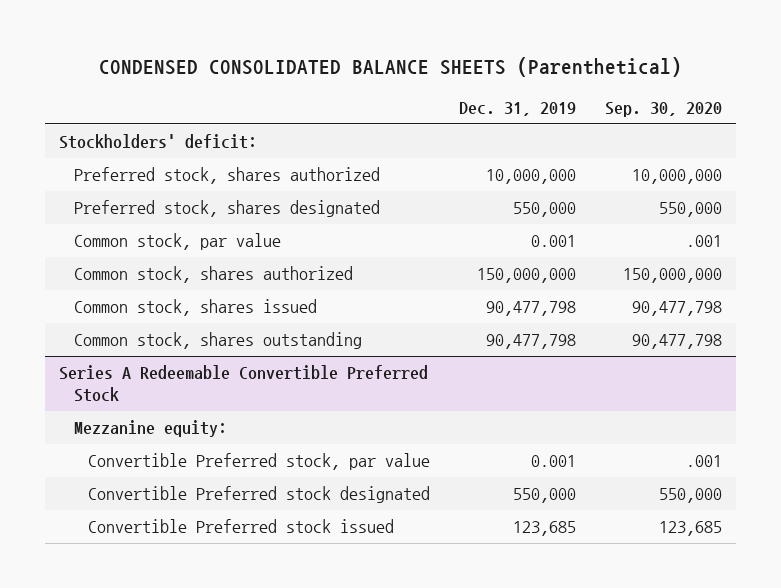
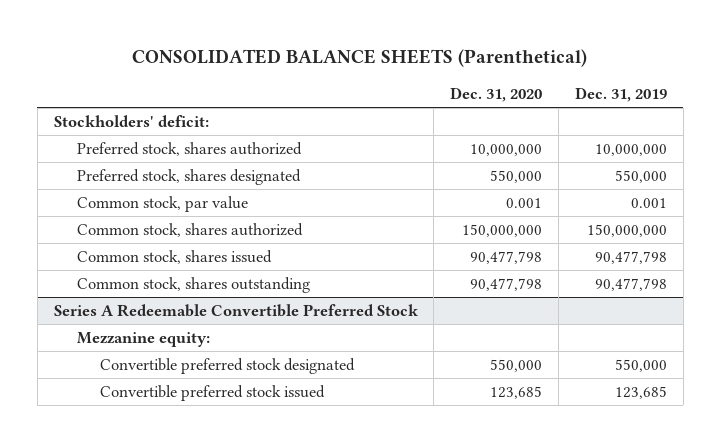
- CONDENSED CONSOLIDATED BALANCE SHEETS (Parenthetical)
+ CONSOLIDATED BALANCE SHEETS (Parenthetical)
- | Dec. 31, 2019 | Sep. 30, 2020
+ | Dec. 31, 2020 | Dec. 31, 2019
@ Series A Redeemable Convertible Preferred Stock
- Convertible Preferred stock, par value | 0.001 | .001
- Convertible Preferred stock designated | 550,000 | 550,000
- Convertible Preferred stock issued | 123,685 | 123,685
+ Convertible preferred stock designated | 550,000 | 550,000
+ Convertible preferred stock issued | 123,685 | 123,685

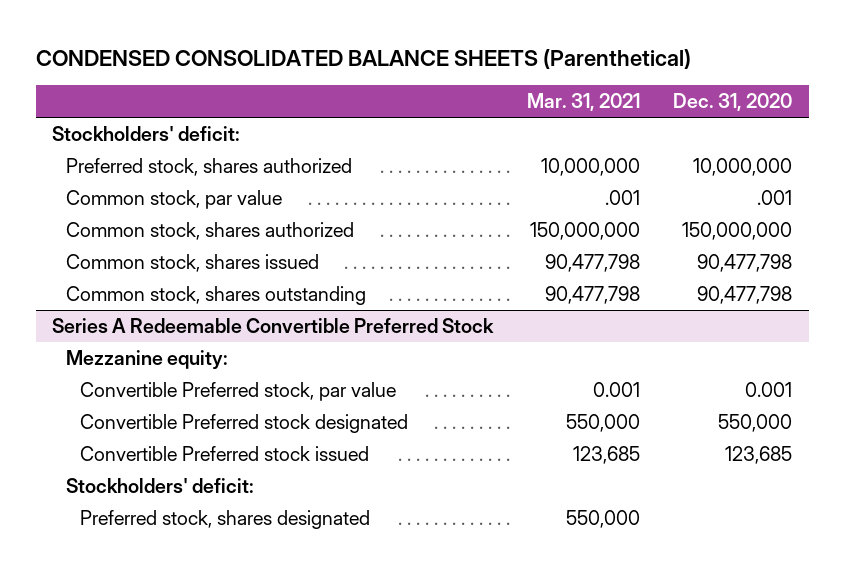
- CONSOLIDATED BALANCE SHEETS (Parenthetical)
+ CONDENSED CONSOLIDATED BALANCE SHEETS (Parenthetical)
- | Dec. 31, 2020 | Dec. 31, 2019
+ | Mar. 31, 2021 | Dec. 31, 2020
- Preferred stock, shares designated | 550,000 | 550,000
- Common stock, par value | 0.001 | 0.001
+ Common stock, par value | .001 | .001
@ Series A Redeemable Convertible Preferred Stock
- Convertible preferred stock designated | 550,000 | 550,000
- Convertible preferred stock issued | 123,685 | 123,685
+ Convertible Preferred stock, par value | 0.001 | 0.001
+ Convertible Preferred stock designated | 550,000 | 550,000
+ Convertible Preferred stock issued | 123,685 | 123,685
+ Stockholders' deficit:
+ Preferred stock, shares designated | 550,000 |

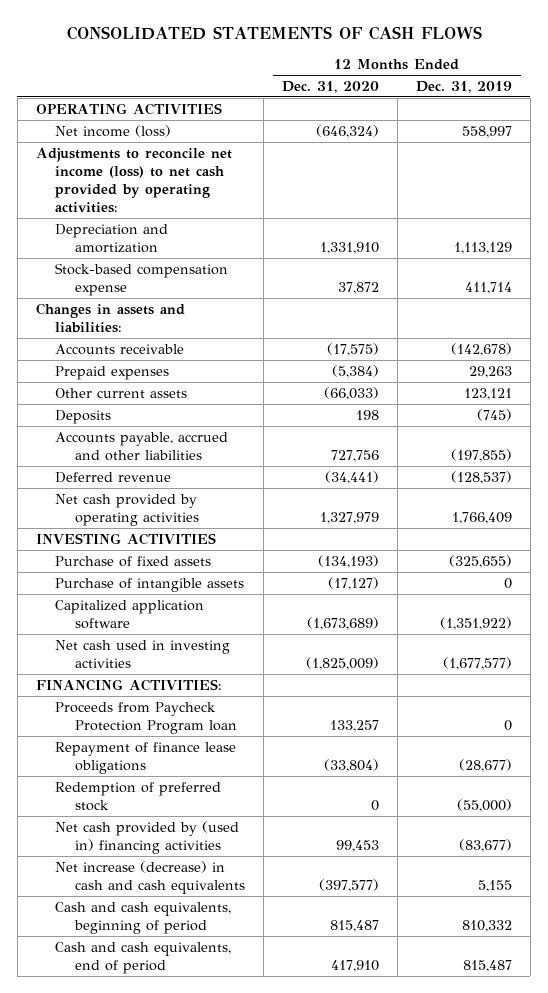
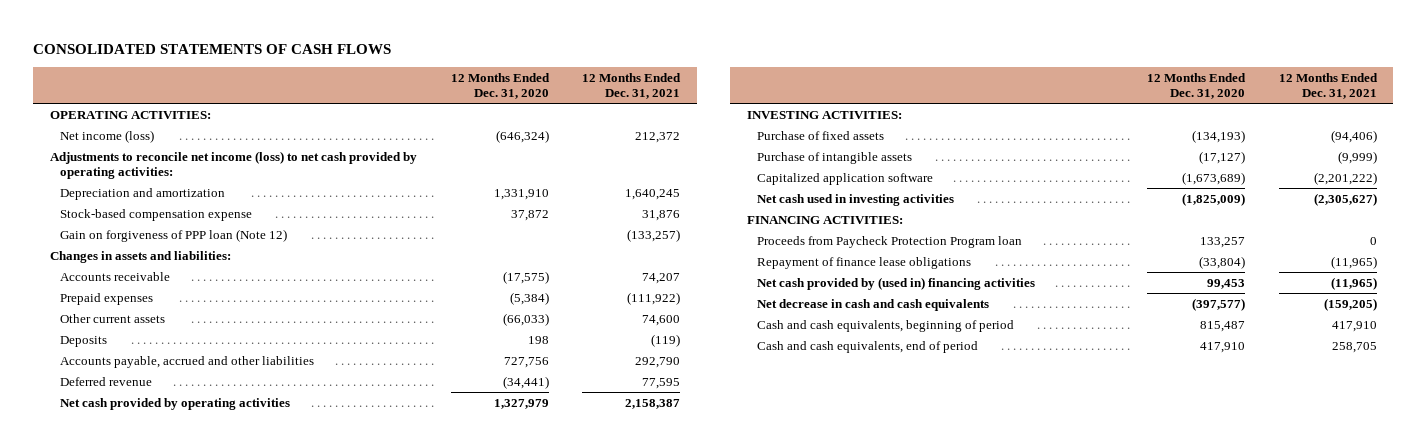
- | 12 Months Ended Dec. 31, 2020 | 12 Months Ended Dec. 31, 2019
+ | 12 Months Ended Dec. 31, 2020 | 12 Months Ended Dec. 31, 2021
- OPERATING ACTIVITIES
+ OPERATING ACTIVITIES:
+ Gain on forgiveness of PPP loan (Note 12) | | (133,257)
- INVESTING ACTIVITIES
+ INVESTING ACTIVITIES:
- Redemption of preferred stock | 0 | (55,000)
- Net increase (decrease) in cash and cash equivalents | (397,577) | 5,155
+ Net decrease in cash and cash equivalents | (397,577) | (159,205)

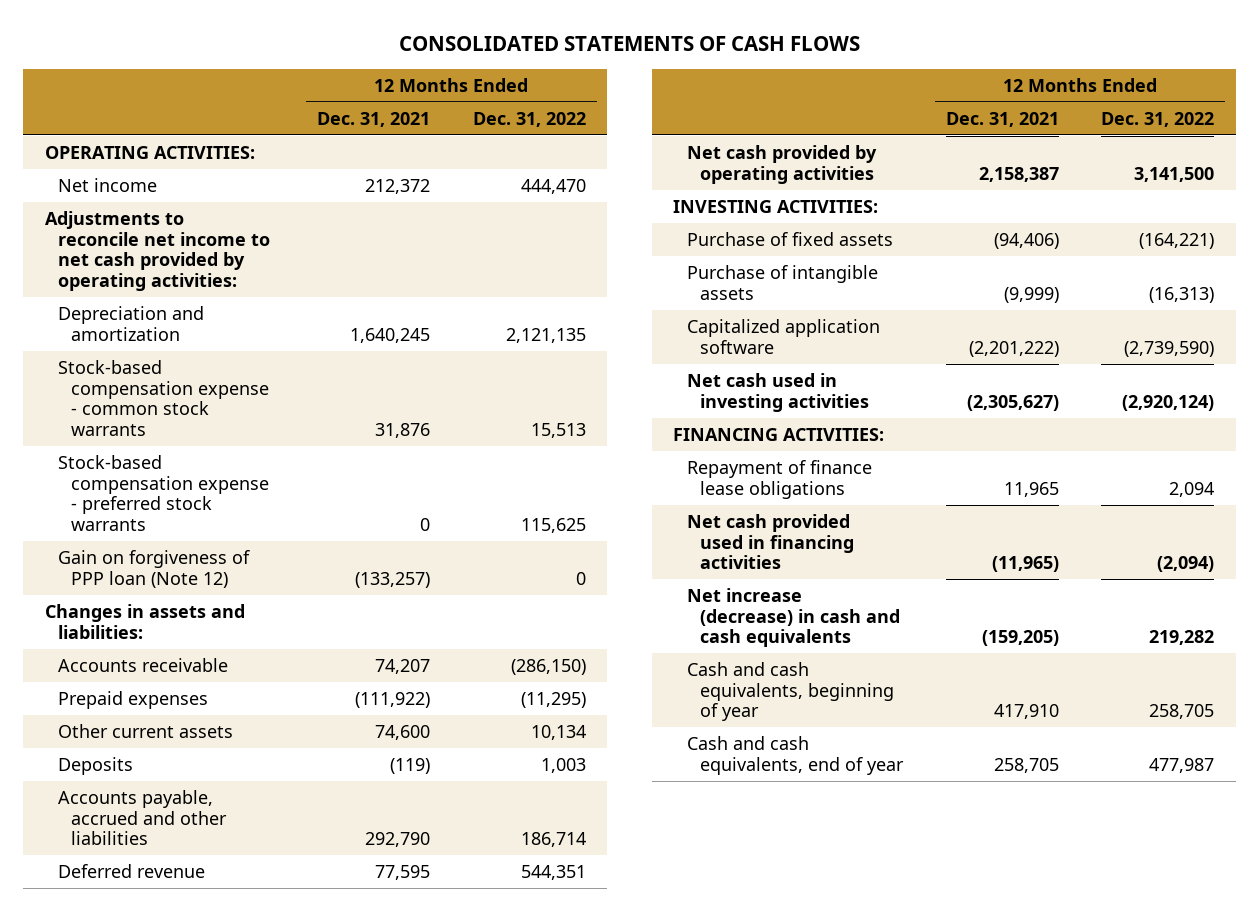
- | 12 Months Ended Dec. 31, 2020 | 12 Months Ended Dec. 31, 2021
+ | 12 Months Ended Dec. 31, 2021 | 12 Months Ended Dec. 31, 2022
- Net income (loss) | (646,324) | 212,372
- Adjustments to reconcile net income (loss) to net cash provided by operating activities:
+ Net income | 212,372 | 444,470
+ Adjustments to reconcile net income to net cash provided by operating activities:
- Stock-based compensation expense | 37,872 | 31,876
+ Stock-based compensation expense - common stock warrants | 31,876 | 15,513
+ Stock-based compensation expense - preferred stock warrants | 0 | 115,625
- Proceeds from Paycheck Protection Program loan | 133,257 | 0
- Repayment of finance lease obligations | (33,804) | (11,965)
- Net cash provided by (used in) financing activities | 99,453 | (11,965)
- Net decrease in cash and cash equivalents | (397,577) | (159,205)
- Cash and cash equivalents, beginning of period | 815,487 | 417,910
- Cash and cash equivalents, end of period | 417,910 | 258,705
+ Repayment of finance lease obligations | 11,965 | 2,094
+ Net cash provided used in financing activities | (11,965) | (2,094)
+ Net increase (decrease) in cash and cash equivalents | (159,205) | 219,282
+ Cash and cash equivalents, beginning of year | 417,910 | 258,705
+ Cash and cash equivalents, end of year | 258,705 | 477,987

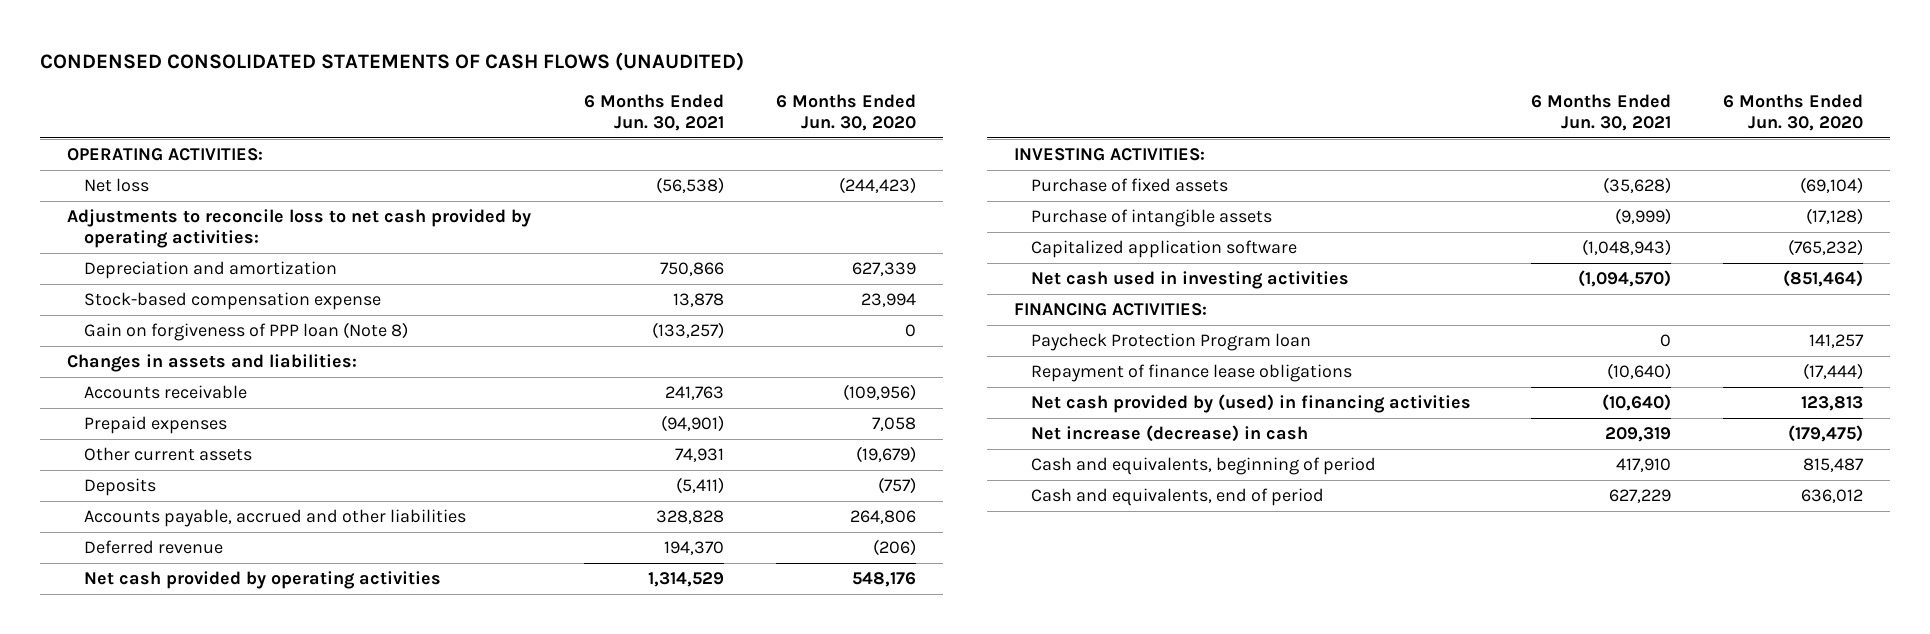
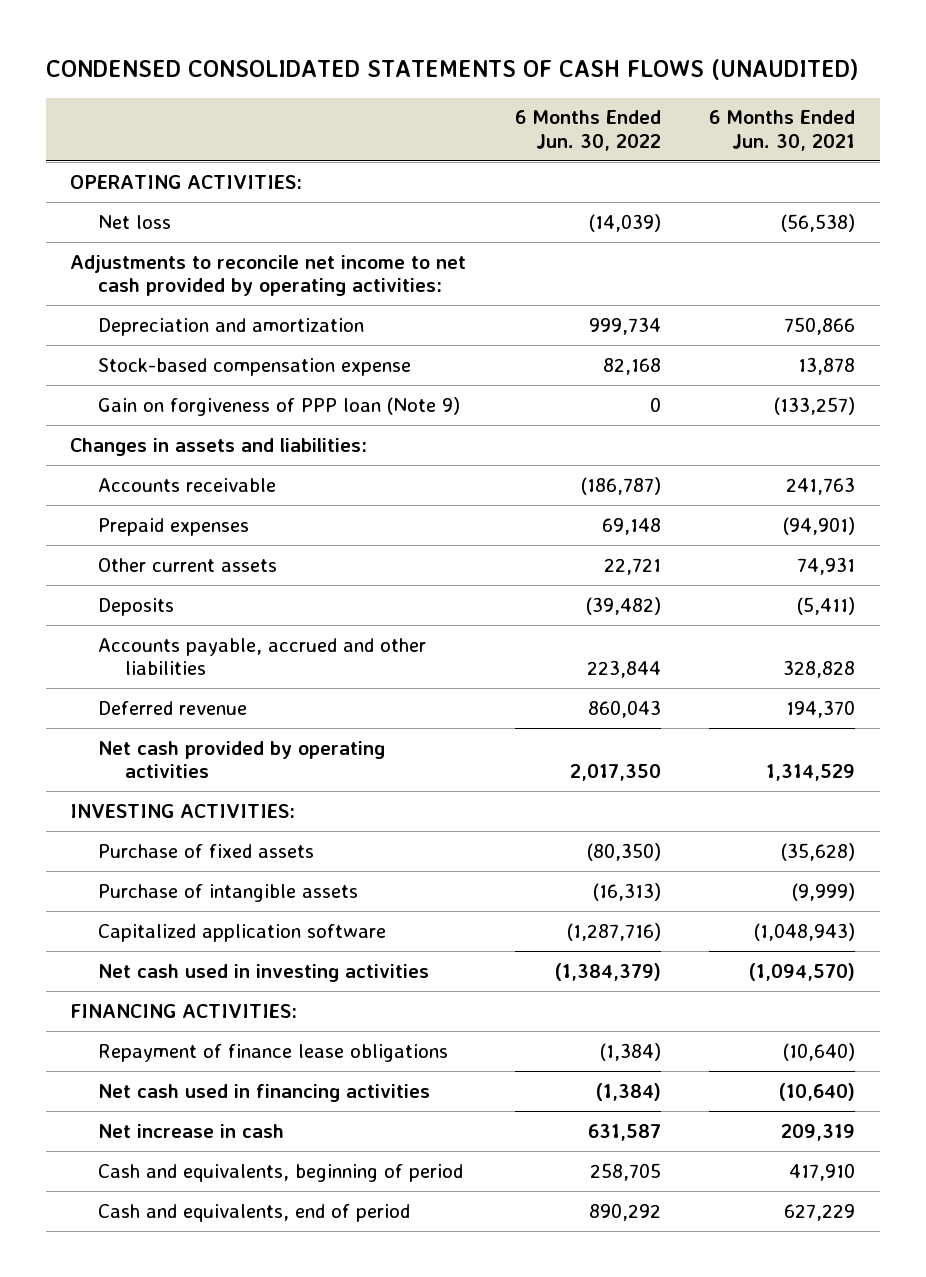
- | 6 Months Ended Jun. 30, 2021 | 6 Months Ended Jun. 30, 2020
+ | 6 Months Ended Jun. 30, 2022 | 6 Months Ended Jun. 30, 2021
- Adjustments to reconcile loss to net cash provided by operating activities:
+ Adjustments to reconcile net income to net cash provided by operating activities:
- Gain on forgiveness of PPP loan (Note 8) | (133,257) | 0
+ Gain on forgiveness of PPP loan (Note 9) | 0 | (133,257)
- Paycheck Protection Program loan | 0 | 141,257
- Net cash provided by (used) in financing activities | (10,640) | 123,813
- Net increase (decrease) in cash | 209,319 | (179,475)
+ Net cash used in financing activities | (1,384) | (10,640)
+ Net increase in cash | 631,587 | 209,319

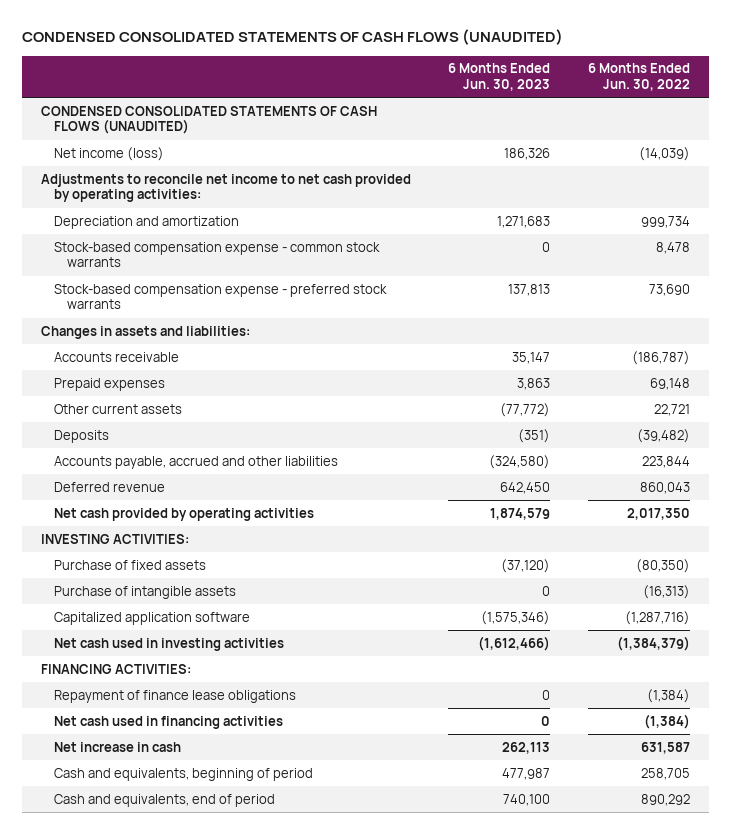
- | 6 Months Ended Jun. 30, 2022 | 6 Months Ended Jun. 30, 2021
+ | 6 Months Ended Jun. 30, 2023 | 6 Months Ended Jun. 30, 2022
- OPERATING ACTIVITIES:
- Net loss | (14,039) | (56,538)
+ CONDENSED CONSOLIDATED STATEMENTS OF CASH FLOWS (UNAUDITED)
+ Net income (loss) | 186,326 | (14,039)
- Stock-based compensation expense | 82,168 | 13,878
- Gain on forgiveness of PPP loan (Note 9) | 0 | (133,257)
+ Stock-based compensation expense - common stock warrants | 0 | 8,478
+ Stock-based compensation expense - preferred stock warrants | 137,813 | 73,690

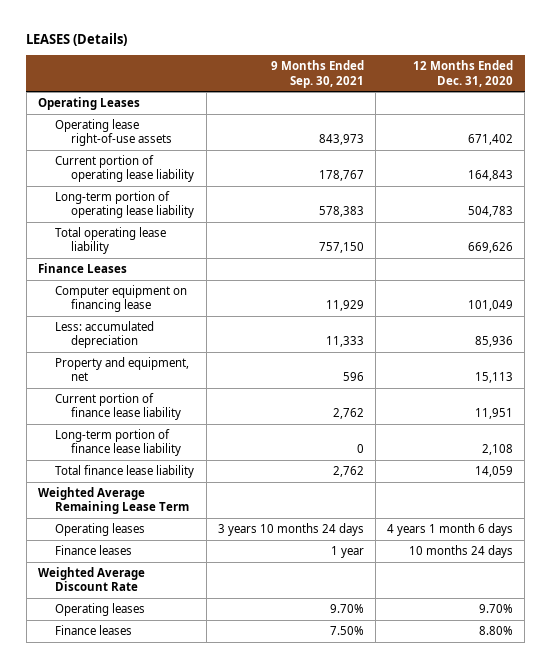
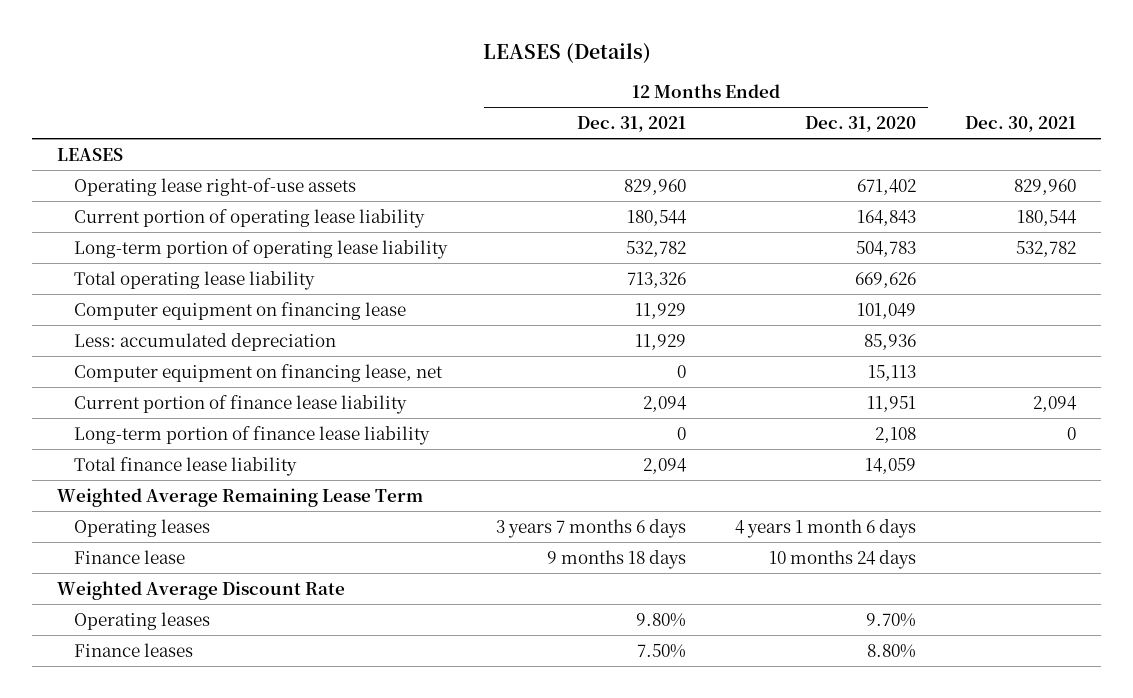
- | 9 Months Ended Sep. 30, 2021 | 12 Months Ended Dec. 31, 2020
+ | 12 Months Ended Dec. 31, 2021 | 12 Months Ended Dec. 31, 2020 | Dec. 30, 2021
- Operating Leases
+ LEASES
- Finance Leases
- Property and equipment, net | 596 | 15,113
+ Computer equipment on financing lease, net | 0 | 15,113 |
- Finance leases | 1 year | 10 months 24 days
+ Finance lease | 9 months 18 days | 10 months 24 days |

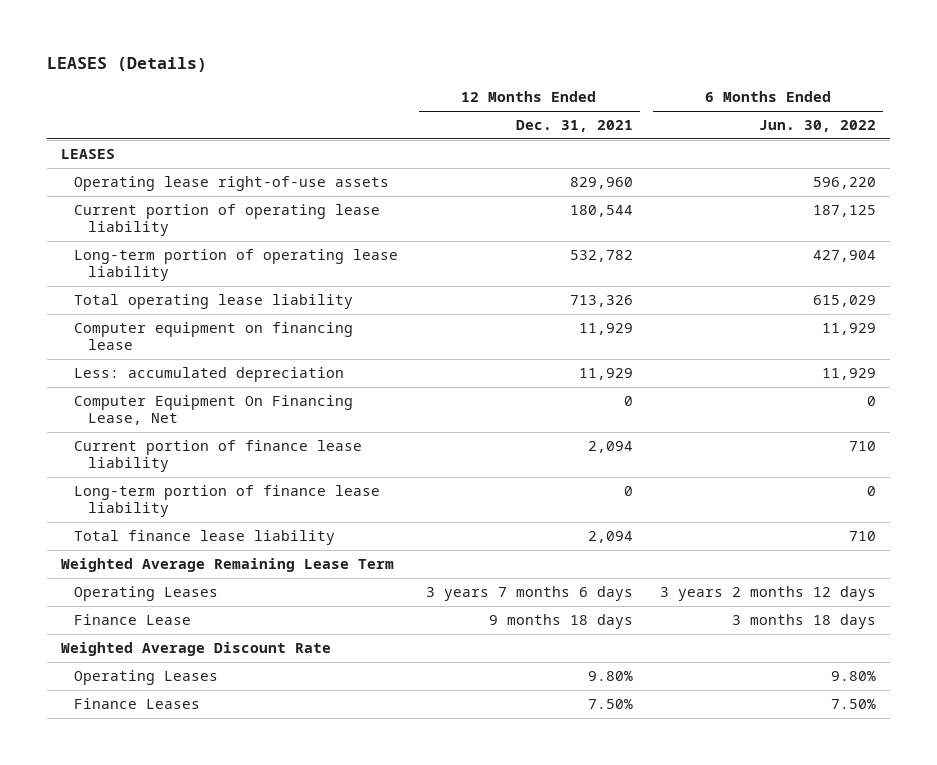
- | 12 Months Ended Dec. 31, 2021 | 12 Months Ended Dec. 31, 2020 | Dec. 30, 2021
+ | 12 Months Ended Dec. 31, 2021 | 6 Months Ended Jun. 30, 2022
- Computer equipment on financing lease, net | 0 | 15,113 |
+ Computer Equipment On Financing Lease, Net | 0 | 0
- Operating leases | 3 years 7 months 6 days | 4 years 1 month 6 days |
- Finance lease | 9 months 18 days | 10 months 24 days |
+ Operating Leases | 3 years 7 months 6 days | 3 years 2 months 12 days
+ Finance Lease | 9 months 18 days | 3 months 18 days
- Operating leases | 9.80% | 9.70% |
- Finance leases | 7.50% | 8.80% |
+ Operating Leases | 9.80% | 9.80%
+ Finance Leases | 7.50% | 7.50%

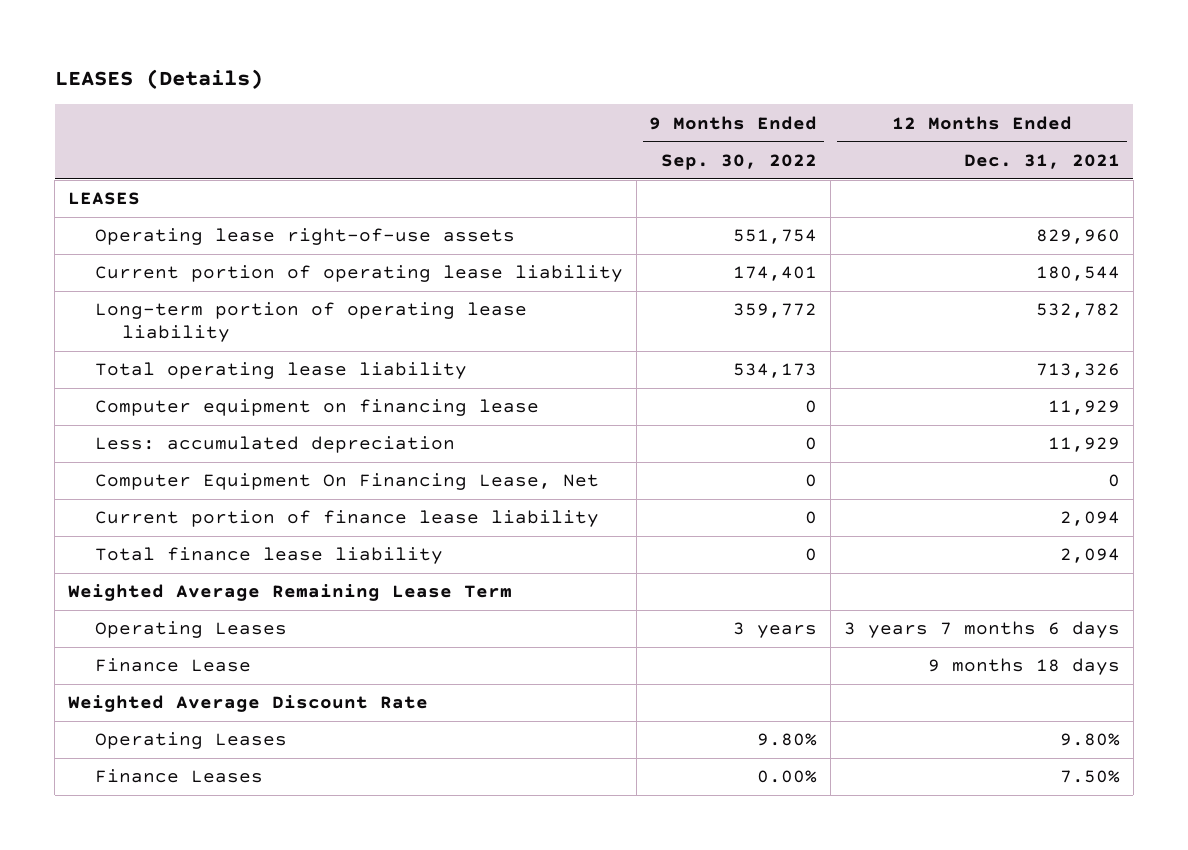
- | 12 Months Ended Dec. 31, 2021 | 6 Months Ended Jun. 30, 2022
+ | 9 Months Ended Sep. 30, 2022 | 12 Months Ended Dec. 31, 2021
- Long-term portion of finance lease liability | 0 | 0

